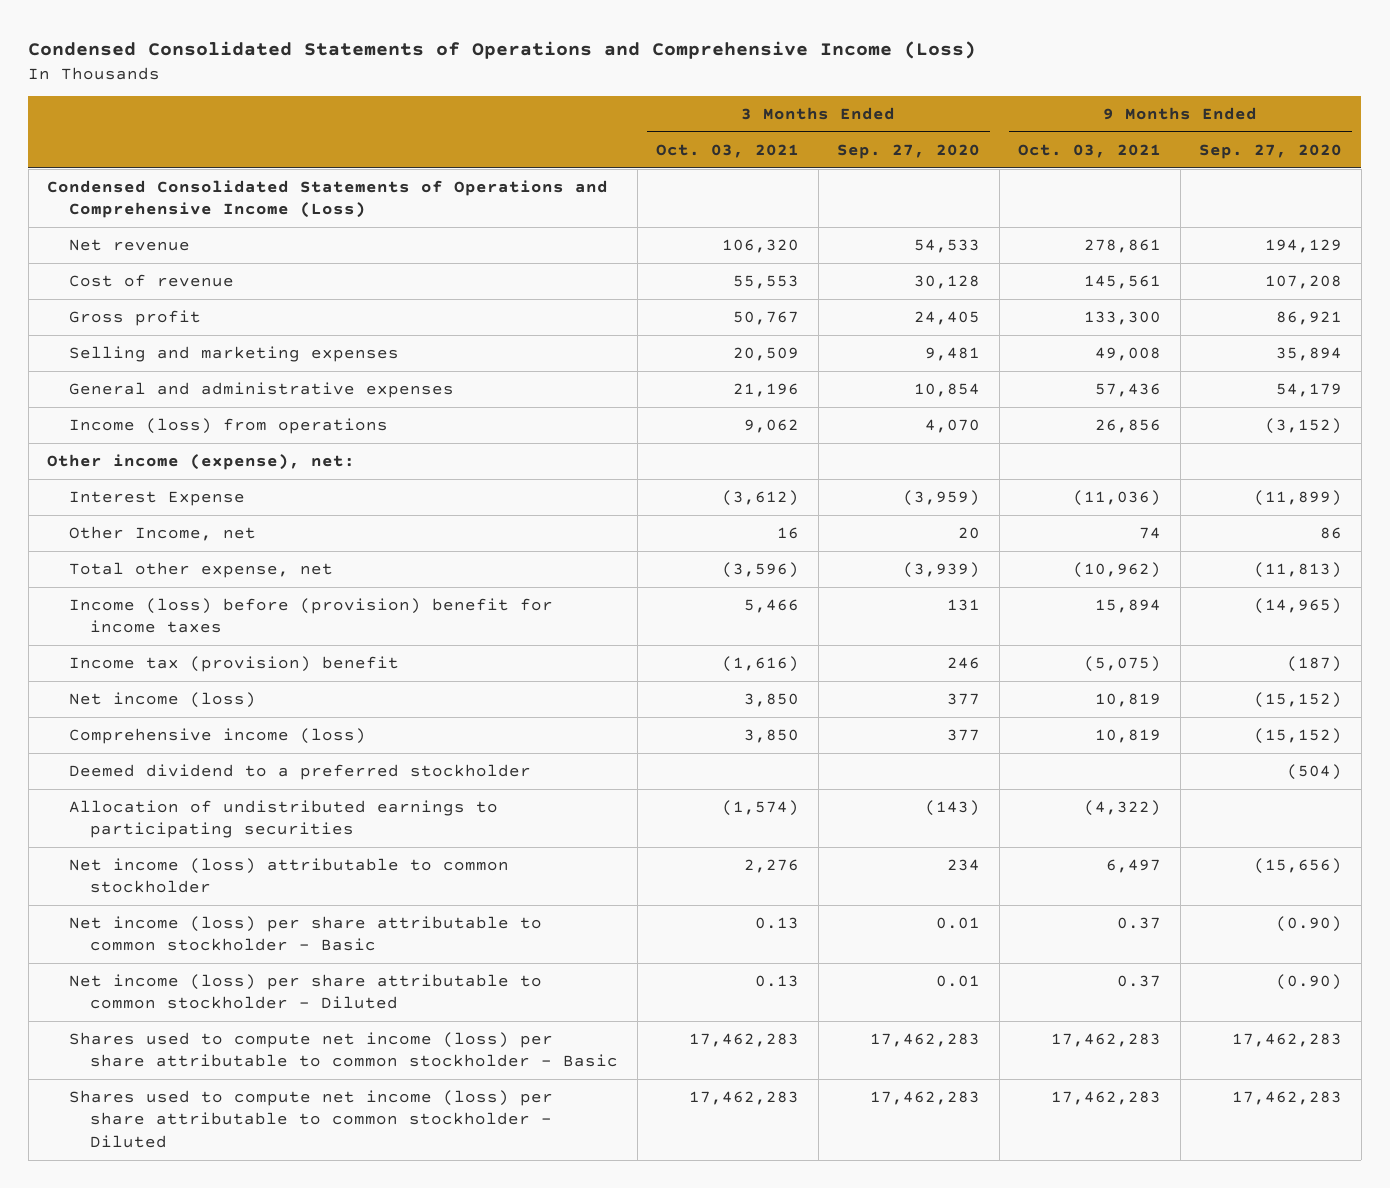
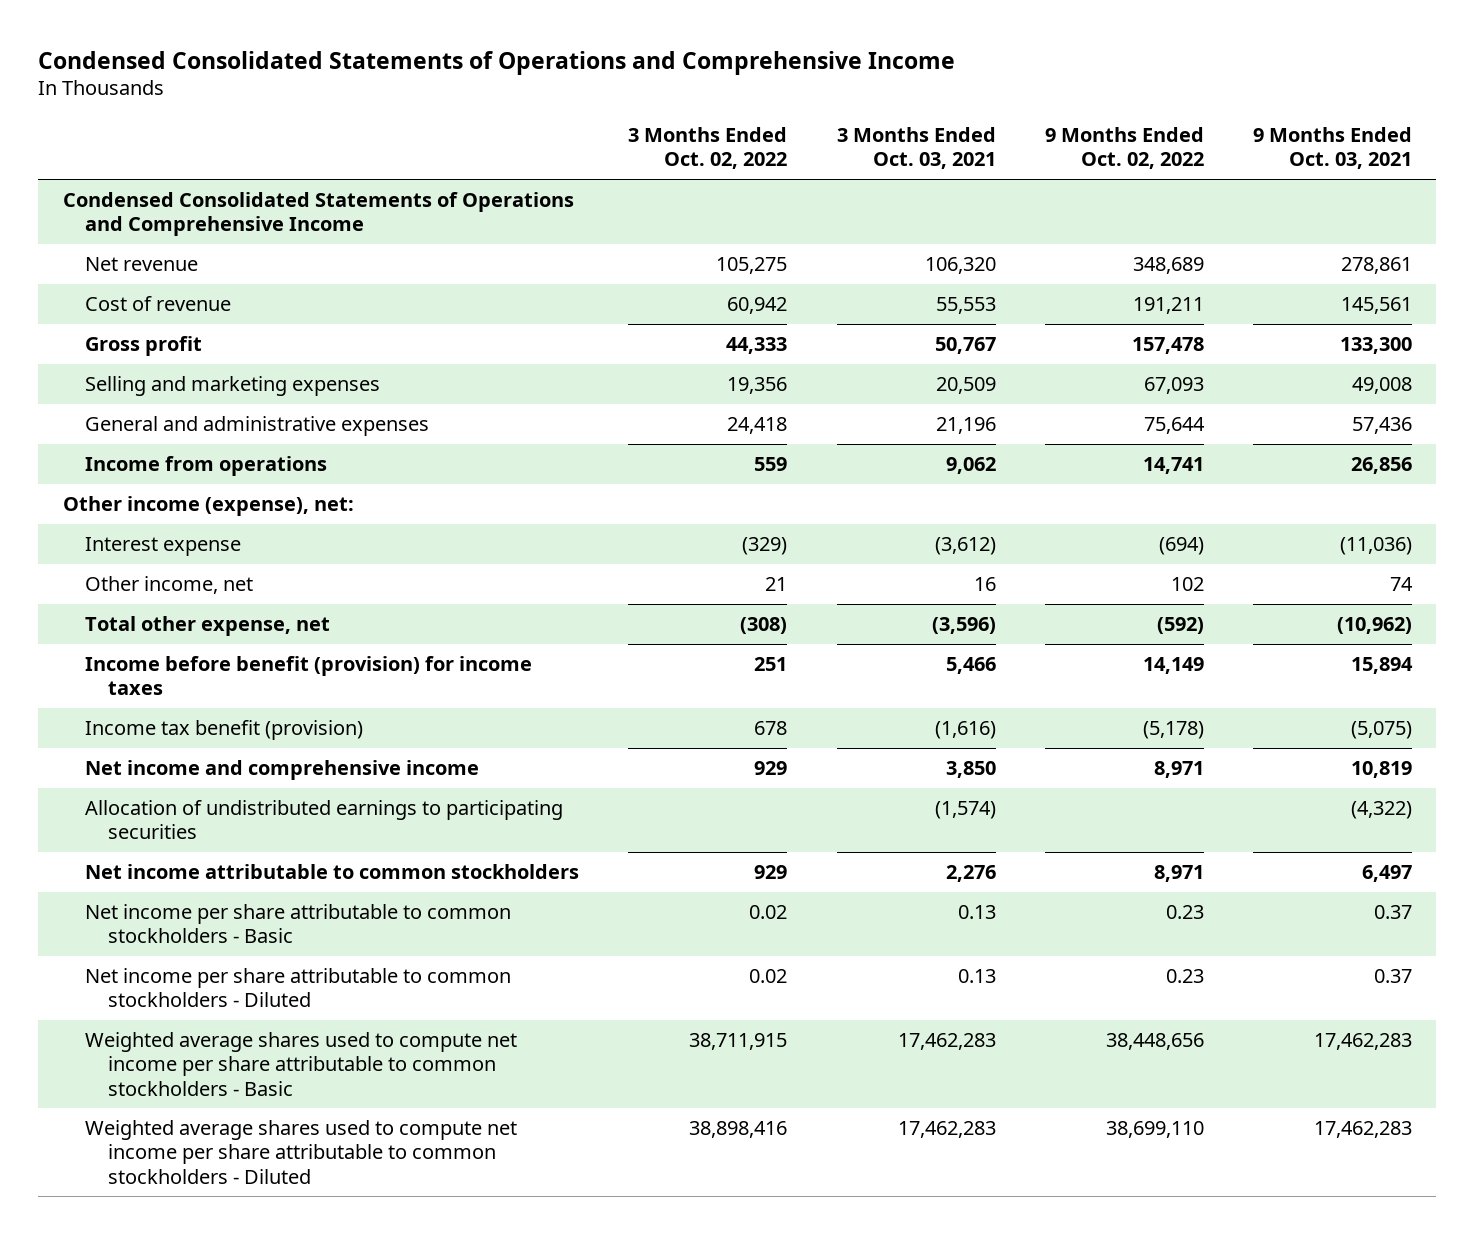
- Condensed Consolidated Statements of Operations and Comprehensive Income (Loss)
+ Condensed Consolidated Statements of Operations and Comprehensive Income
- | 3 Months Ended Oct. 03, 2021 | 3 Months Ended Sep. 27, 2020 | 9 Months Ended Oct. 03, 2021 | 9 Months Ended Sep. 27, 2020
+ | 3 Months Ended Oct. 02, 2022 | 3 Months Ended Oct. 03, 2021 | 9 Months Ended Oct. 02, 2022 | 9 Months Ended Oct. 03, 2021
- Condensed Consolidated Statements of Operations and Comprehensive Income (Loss)
+ Condensed Consolidated Statements of Operations and Comprehensive Income
- Income (loss) from operations | 9,062 | 4,070 | 26,856 | (3,152)
+ Income from operations | 559 | 9,062 | 14,741 | 26,856
- Interest Expense | (3,612) | (3,959) | (11,036) | (11,899)
- Other Income, net | 16 | 20 | 74 | 86
+ Interest expense | (329) | (3,612) | (694) | (11,036)
+ Other income, net | 21 | 16 | 102 | 74
- Income (loss) before (provision) benefit for income taxes | 5,466 | 131 | 15,894 | (14,965)
- Income tax (provision) benefit | (1,616) | 246 | (5,075) | (187)
- Net income (loss) | 3,850 | 377 | 10,819 | (15,152)
- Comprehensive income (loss) | 3,850 | 377 | 10,819 | (15,152)
- Deemed dividend to a preferred stockholder | | | | (504)
+ Income before benefit (provision) for income taxes | 251 | 5,466 | 14,149 | 15,894
+ Income tax benefit (provision) | 678 | (1,616) | (5,178) | (5,075)
+ Net income and comprehensive income | 929 | 3,850 | 8,971 | 10,819
- Net income (loss) attributable to common stockholder | 2,276 | 234 | 6,497 | (15,656)
- Net income (loss) per share attributable to common stockholder - Basic | 0.13 | 0.01 | 0.37 | (0.90)
- Net income (loss) per share attributable to common stockholder - Diluted | 0.13 | 0.01 | 0.37 | (0.90)
- Shares used to compute net income (loss) per share attributable to common stockholder - Basic | 17,462,283 | 17,462,283 | 17,462,283 | 17,462,283
- Shares used to compute net income (loss) per share attributable to common stockholder - Diluted | 17,462,283 | 17,462,283 | 17,462,283 | 17,462,283
+ Net income attributable to common stockholders | 929 | 2,276 | 8,971 | 6,497
+ Net income per share attributable to common stockholders - Basic | 0.02 | 0.13 | 0.23 | 0.37
+ Net income per share attributable to common stockholders - Diluted | 0.02 | 0.13 | 0.23 | 0.37
+ Weighted average shares used to compute net income per share attributable to common stockholders - Basic | 38,711,915 | 17,462,283 | 38,448,656 | 17,462,283
+ Weighted average shares used to compute net income per share attributable to common stockholders - Diluted | 38,898,416 | 17,462,283 | 38,699,110 | 17,462,283

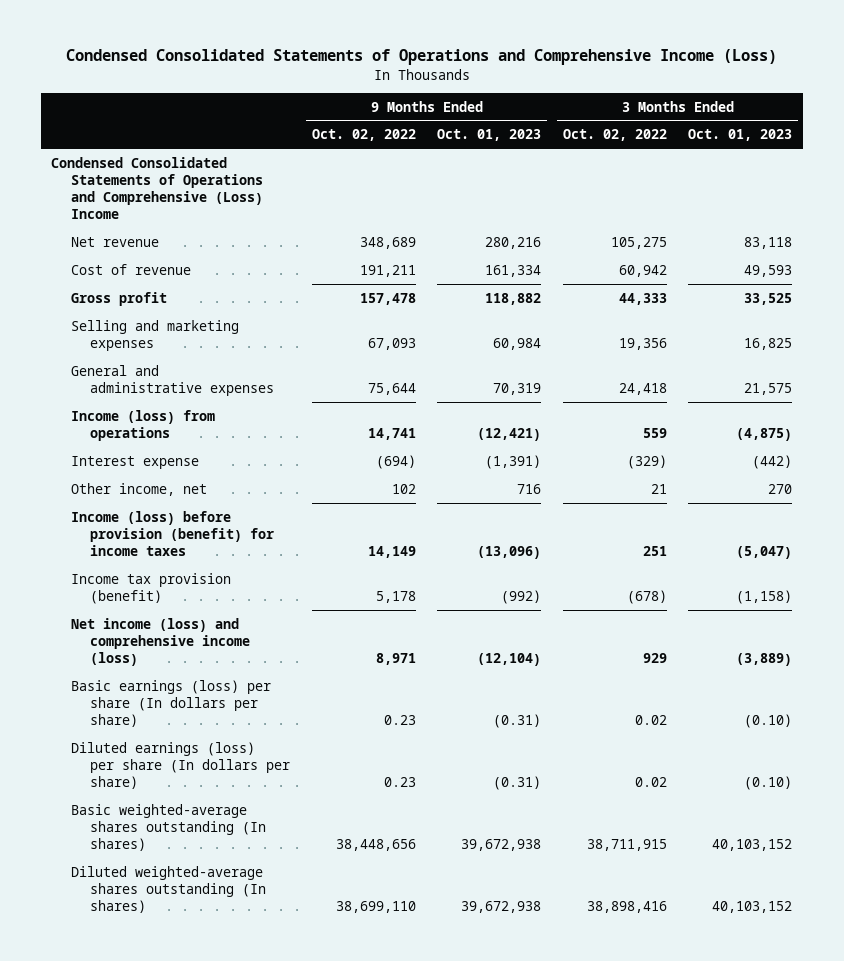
- Condensed Consolidated Statements of Operations and Comprehensive Income
+ Condensed Consolidated Statements of Operations and Comprehensive Income (Loss)
- | 3 Months Ended Oct. 02, 2022 | 3 Months Ended Oct. 03, 2021 | 9 Months Ended Oct. 02, 2022 | 9 Months Ended Oct. 03, 2021
+ | 9 Months Ended Oct. 02, 2022 | 9 Months Ended Oct. 01, 2023 | 3 Months Ended Oct. 02, 2022 | 3 Months Ended Oct. 01, 2023
- Condensed Consolidated Statements of Operations and Comprehensive Income
+ Condensed Consolidated Statements of Operations and Comprehensive (Loss) Income
- Income from operations | 559 | 9,062 | 14,741 | 26,856
- Other income (expense), net:
+ Income (loss) from operations | 14,741 | (12,421) | 559 | (4,875)
- Total other expense, net | (308) | (3,596) | (592) | (10,962)
- Income before benefit (provision) for income taxes | 251 | 5,466 | 14,149 | 15,894
- Income tax benefit (provision) | 678 | (1,616) | (5,178) | (5,075)
- Net income and comprehensive income | 929 | 3,850 | 8,971 | 10,819
- Allocation of undistributed earnings to participating securities | | (1,574) | | (4,322)
- Net income attributable to common stockholders | 929 | 2,276 | 8,971 | 6,497
- Net income per share attributable to common stockholders - Basic | 0.02 | 0.13 | 0.23 | 0.37
- Net income per share attributable to common stockholders - Diluted | 0.02 | 0.13 | 0.23 | 0.37
- Weighted average shares used to compute net income per share attributable to common stockholders - Basic | 38,711,915 | 17,462,283 | 38,448,656 | 17,462,283
- Weighted average shares used to compute net income per share attributable to common stockholders - Diluted | 38,898,416 | 17,462,283 | 38,699,110 | 17,462,283
+ Income (loss) before provision (benefit) for income taxes | 14,149 | (13,096) | 251 | (5,047)
+ Income tax provision (benefit) | 5,178 | (992) | (678) | (1,158)
+ Net income (loss) and comprehensive income (loss) | 8,971 | (12,104) | 929 | (3,889)
+ Basic earnings (loss) per share (In dollars per share) | 0.23 | (0.31) | 0.02 | (0.10)
+ Diluted earnings (loss) per share (In dollars per share) | 0.23 | (0.31) | 0.02 | (0.10)
+ Basic weighted-average shares outstanding (In shares) | 38,448,656 | 39,672,938 | 38,711,915 | 40,103,152
+ Diluted weighted-average shares outstanding (In shares) | 38,699,110 | 39,672,938 | 38,898,416 | 40,103,152

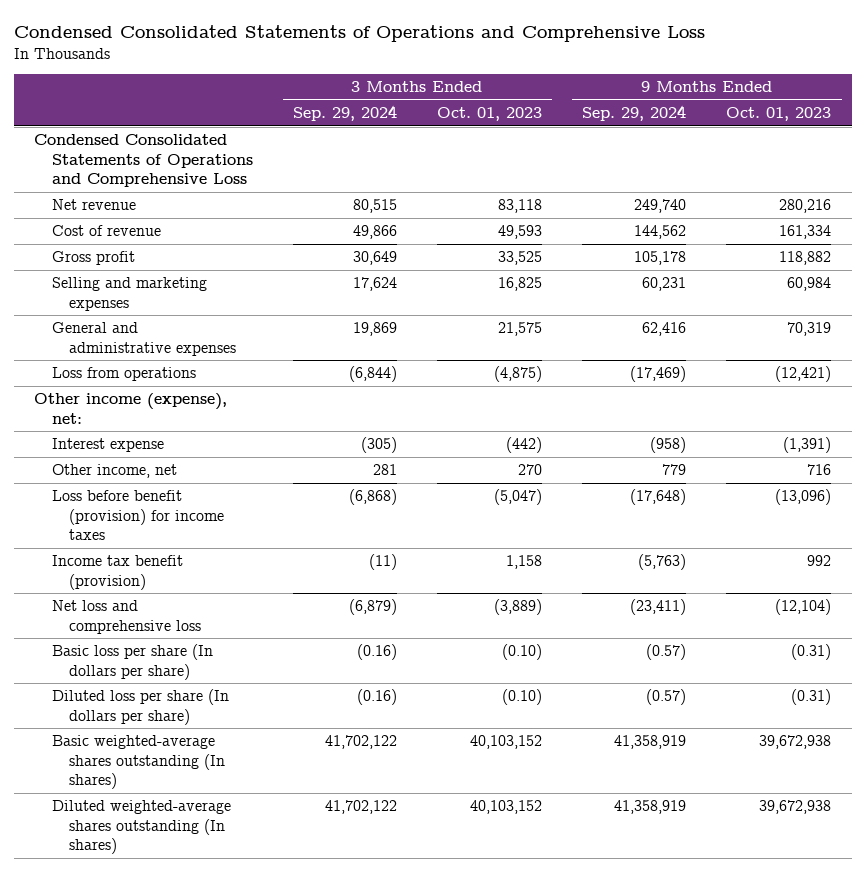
- Condensed Consolidated Statements of Operations and Comprehensive Income (Loss)
+ Condensed Consolidated Statements of Operations and Comprehensive Loss
- | 9 Months Ended Oct. 02, 2022 | 9 Months Ended Oct. 01, 2023 | 3 Months Ended Oct. 02, 2022 | 3 Months Ended Oct. 01, 2023
+ | 3 Months Ended Sep. 29, 2024 | 3 Months Ended Oct. 01, 2023 | 9 Months Ended Sep. 29, 2024 | 9 Months Ended Oct. 01, 2023
- Condensed Consolidated Statements of Operations and Comprehensive (Loss) Income
+ Condensed Consolidated Statements of Operations and Comprehensive Loss
- Income (loss) from operations | 14,741 | (12,421) | 559 | (4,875)
+ Loss from operations | (6,844) | (4,875) | (17,469) | (12,421)
+ Other income (expense), net:
- Income (loss) before provision (benefit) for income taxes | 14,149 | (13,096) | 251 | (5,047)
- Income tax provision (benefit) | 5,178 | (992) | (678) | (1,158)
- Net income (loss) and comprehensive income (loss) | 8,971 | (12,104) | 929 | (3,889)
- Basic earnings (loss) per share (In dollars per share) | 0.23 | (0.31) | 0.02 | (0.10)
- Diluted earnings (loss) per share (In dollars per share) | 0.23 | (0.31) | 0.02 | (0.10)
+ Loss before benefit (provision) for income taxes | (6,868) | (5,047) | (17,648) | (13,096)
+ Income tax benefit (provision) | (11) | 1,158 | (5,763) | 992
+ Net loss and comprehensive loss | (6,879) | (3,889) | (23,411) | (12,104)
+ Basic loss per share (In dollars per share) | (0.16) | (0.10) | (0.57) | (0.31)
+ Diluted loss per share (In dollars per share) | (0.16) | (0.10) | (0.57) | (0.31)

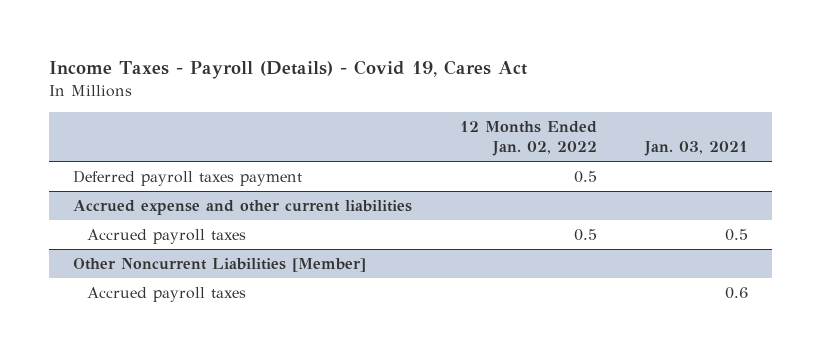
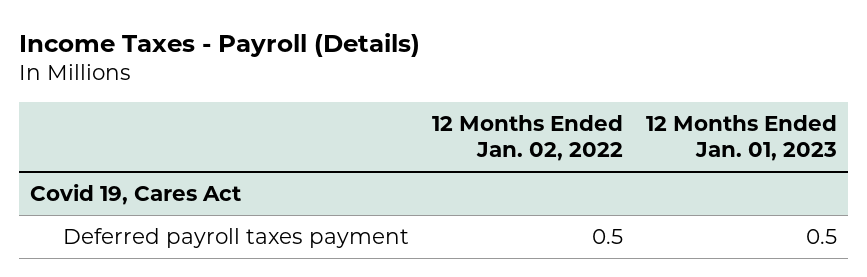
- Income Taxes - Payroll (Details) - Covid 19, Cares Act
+ Income Taxes - Payroll (Details)
- | 12 Months Ended Jan. 02, 2022 | Jan. 03, 2021
+ | 12 Months Ended Jan. 02, 2022 | 12 Months Ended Jan. 01, 2023
+ Covid 19, Cares Act
- Accrued expense and other current liabilities
- Accrued payroll taxes | 0.5 | 0.5
- Other Noncurrent Liabilities [Member]
- Accrued payroll taxes | | 0.6

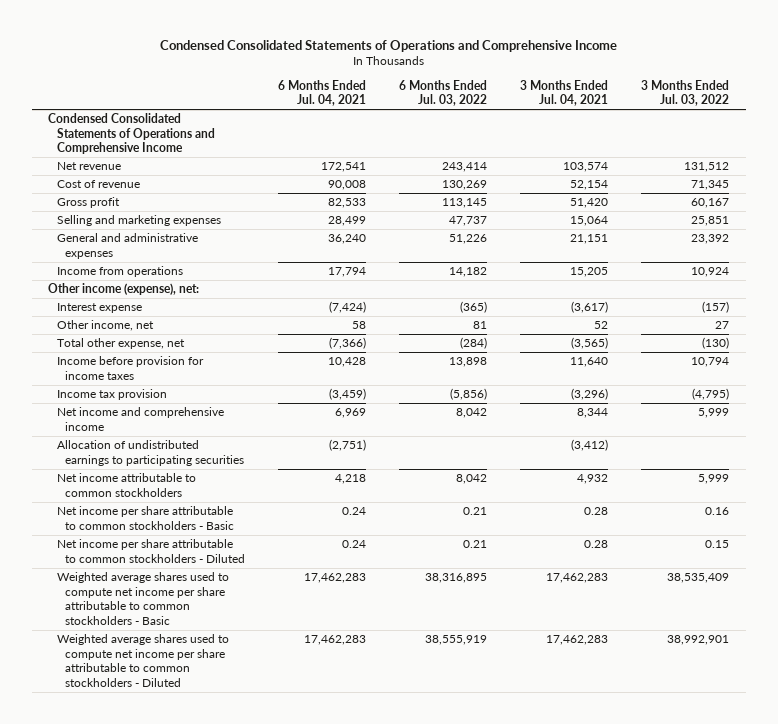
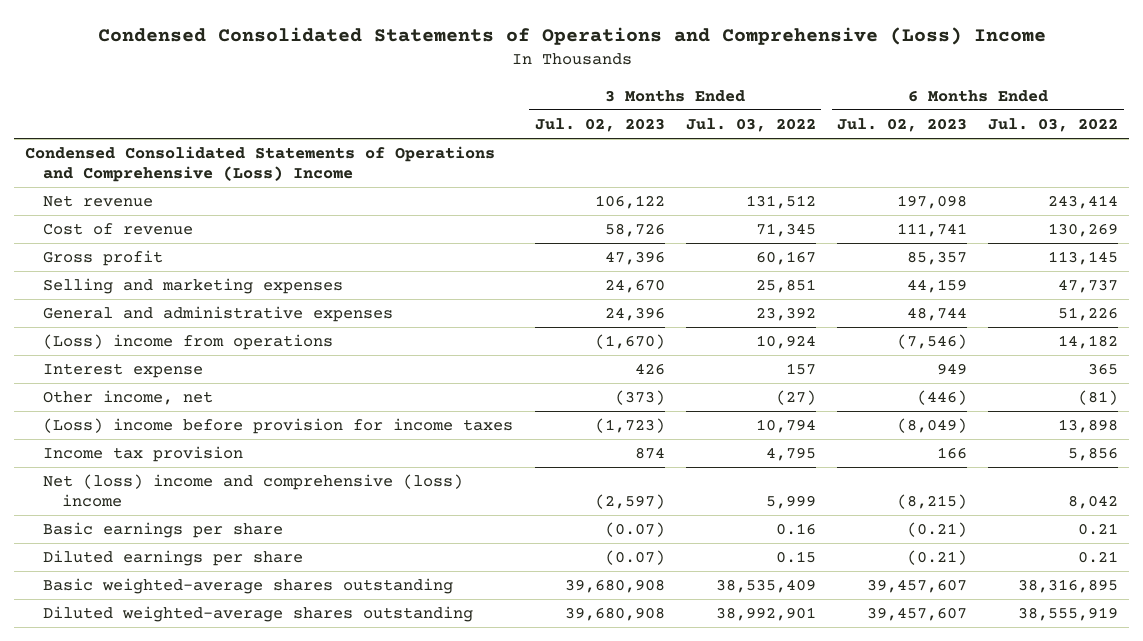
- Condensed Consolidated Statements of Operations and Comprehensive Income
+ Condensed Consolidated Statements of Operations and Comprehensive (Loss) Income
- | 6 Months Ended Jul. 04, 2021 | 6 Months Ended Jul. 03, 2022 | 3 Months Ended Jul. 04, 2021 | 3 Months Ended Jul. 03, 2022
+ | 3 Months Ended Jul. 02, 2023 | 3 Months Ended Jul. 03, 2022 | 6 Months Ended Jul. 02, 2023 | 6 Months Ended Jul. 03, 2022
- Condensed Consolidated Statements of Operations and Comprehensive Income
+ Condensed Consolidated Statements of Operations and Comprehensive (Loss) Income
- Income from operations | 17,794 | 14,182 | 15,205 | 10,924
- Other income (expense), net:
- Interest expense | (7,424) | (365) | (3,617) | (157)
- Other income, net | 58 | 81 | 52 | 27
- Total other expense, net | (7,366) | (284) | (3,565) | (130)
- Income before provision for income taxes | 10,428 | 13,898 | 11,640 | 10,794
- Income tax provision | (3,459) | (5,856) | (3,296) | (4,795)
- Net income and comprehensive income | 6,969 | 8,042 | 8,344 | 5,999
- Allocation of undistributed earnings to participating securities | (2,751) | | (3,412) |
- Net income attributable to common stockholders | 4,218 | 8,042 | 4,932 | 5,999
- Net income per share attributable to common stockholders - Basic | 0.24 | 0.21 | 0.28 | 0.16
- Net income per share attributable to common stockholders - Diluted | 0.24 | 0.21 | 0.28 | 0.15
- Weighted average shares used to compute net income per share attributable to common stockholders - Basic | 17,462,283 | 38,316,895 | 17,462,283 | 38,535,409
- Weighted average shares used to compute net income per share attributable to common stockholders - Diluted | 17,462,283 | 38,555,919 | 17,462,283 | 38,992,901
+ (Loss) income from operations | (1,670) | 10,924 | (7,546) | 14,182
+ Interest expense | 426 | 157 | 949 | 365
+ Other income, net | (373) | (27) | (446) | (81)
+ (Loss) income before provision for income taxes | (1,723) | 10,794 | (8,049) | 13,898
+ Income tax provision | 874 | 4,795 | 166 | 5,856
+ Net (loss) income and comprehensive (loss) income | (2,597) | 5,999 | (8,215) | 8,042
+ Basic earnings per share | (0.07) | 0.16 | (0.21) | 0.21
+ Diluted earnings per share | (0.07) | 0.15 | (0.21) | 0.21
+ Basic weighted-average shares outstanding | 39,680,908 | 38,535,409 | 39,457,607 | 38,316,895
+ Diluted weighted-average shares outstanding | 39,680,908 | 38,992,901 | 39,457,607 | 38,555,919

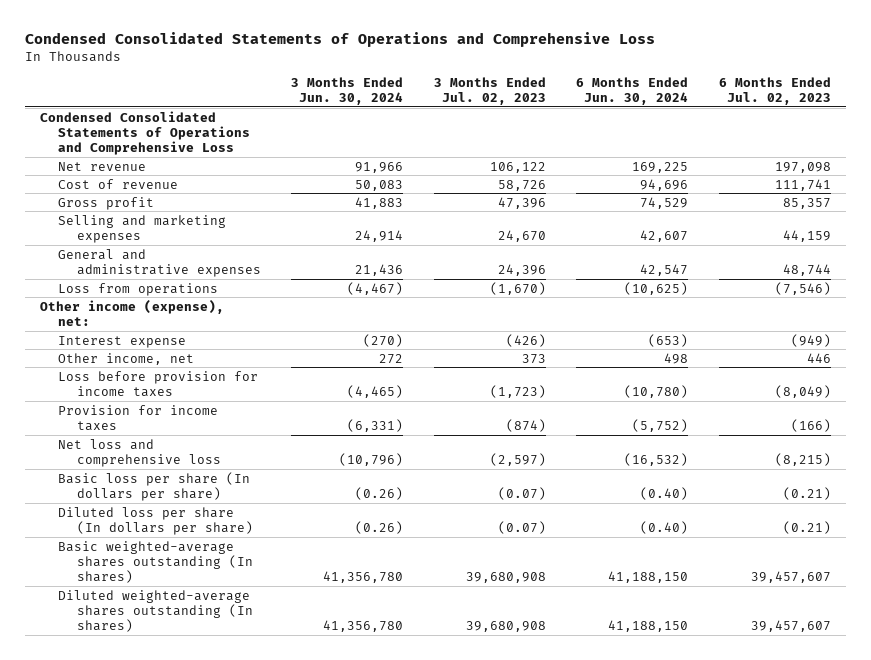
- Condensed Consolidated Statements of Operations and Comprehensive (Loss) Income
+ Condensed Consolidated Statements of Operations and Comprehensive Loss
- | 3 Months Ended Jul. 02, 2023 | 3 Months Ended Jul. 03, 2022 | 6 Months Ended Jul. 02, 2023 | 6 Months Ended Jul. 03, 2022
+ | 3 Months Ended Jun. 30, 2024 | 3 Months Ended Jul. 02, 2023 | 6 Months Ended Jun. 30, 2024 | 6 Months Ended Jul. 02, 2023
- Condensed Consolidated Statements of Operations and Comprehensive (Loss) Income
+ Condensed Consolidated Statements of Operations and Comprehensive Loss
- (Loss) income from operations | (1,670) | 10,924 | (7,546) | 14,182
- Interest expense | 426 | 157 | 949 | 365
- Other income, net | (373) | (27) | (446) | (81)
- (Loss) income before provision for income taxes | (1,723) | 10,794 | (8,049) | 13,898
- Income tax provision | 874 | 4,795 | 166 | 5,856
- Net (loss) income and comprehensive (loss) income | (2,597) | 5,999 | (8,215) | 8,042
- Basic earnings per share | (0.07) | 0.16 | (0.21) | 0.21
- Diluted earnings per share | (0.07) | 0.15 | (0.21) | 0.21
- Basic weighted-average shares outstanding | 39,680,908 | 38,535,409 | 39,457,607 | 38,316,895
- Diluted weighted-average shares outstanding | 39,680,908 | 38,992,901 | 39,457,607 | 38,555,919
+ Loss from operations | (4,467) | (1,670) | (10,625) | (7,546)
+ Other income (expense), net:
+ Interest expense | (270) | (426) | (653) | (949)
+ Other income, net | 272 | 373 | 498 | 446
+ Loss before provision for income taxes | (4,465) | (1,723) | (10,780) | (8,049)
+ Provision for income taxes | (6,331) | (874) | (5,752) | (166)
+ Net loss and comprehensive loss | (10,796) | (2,597) | (16,532) | (8,215)
+ Basic loss per share (In dollars per share) | (0.26) | (0.07) | (0.40) | (0.21)
+ Diluted loss per share (In dollars per share) | (0.26) | (0.07) | (0.40) | (0.21)
+ Basic weighted-average shares outstanding (In shares) | 41,356,780 | 39,680,908 | 41,188,150 | 39,457,607
+ Diluted weighted-average shares outstanding (In shares) | 41,356,780 | 39,680,908 | 41,188,150 | 39,457,607

